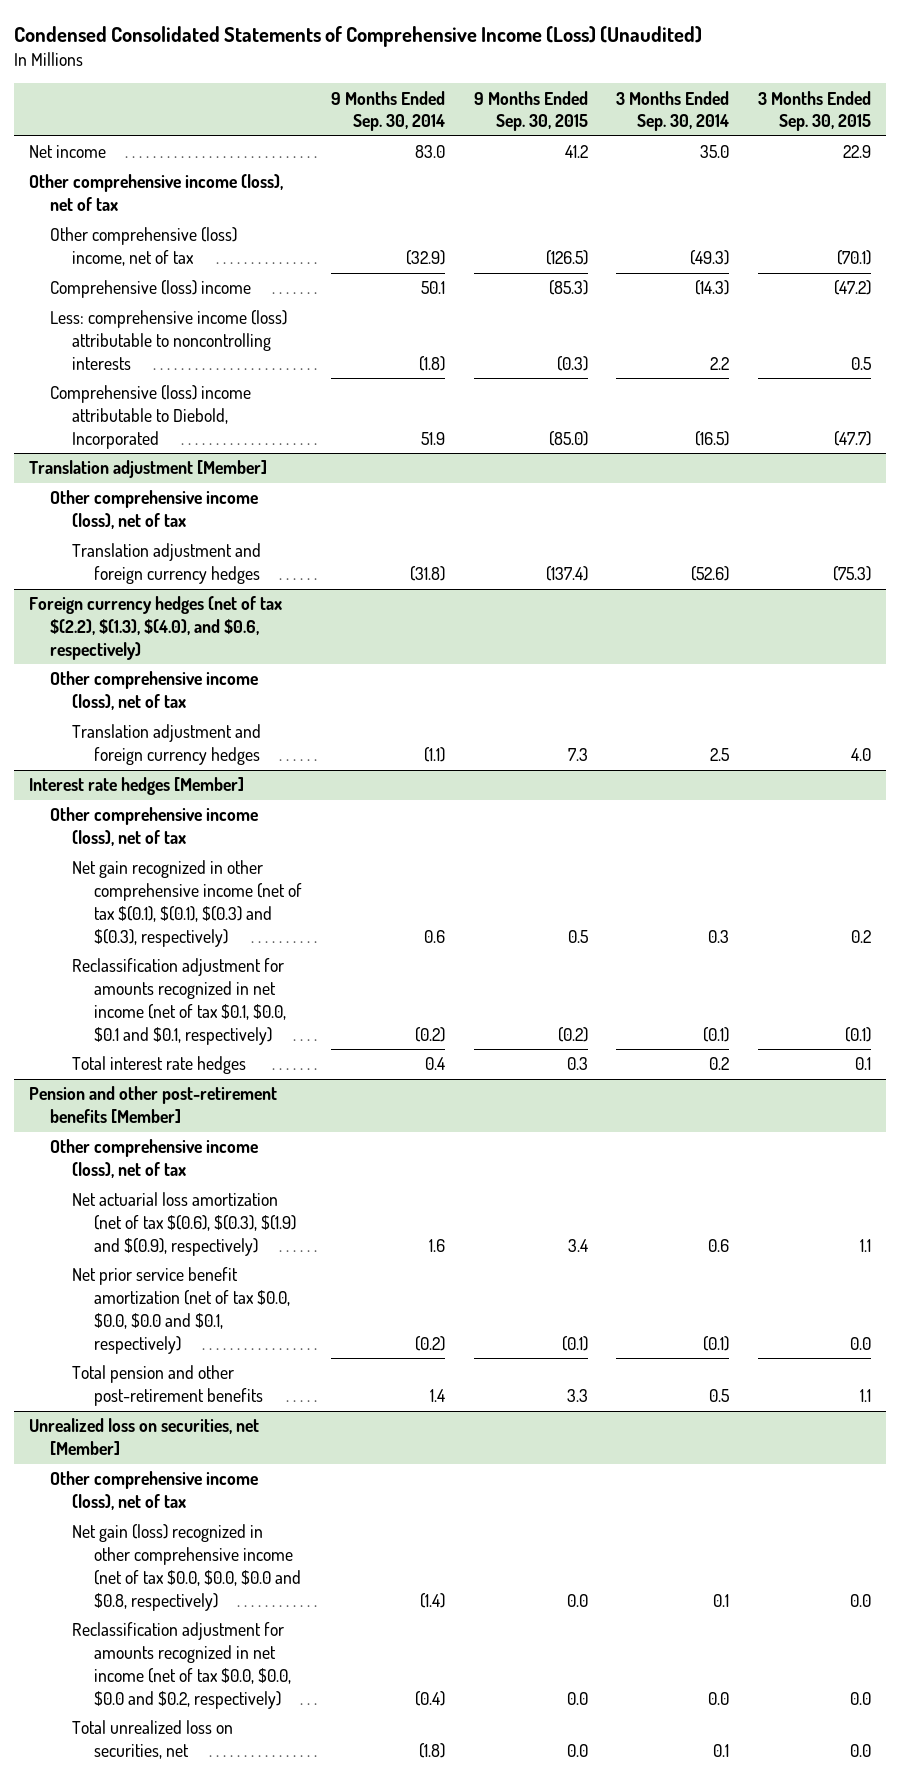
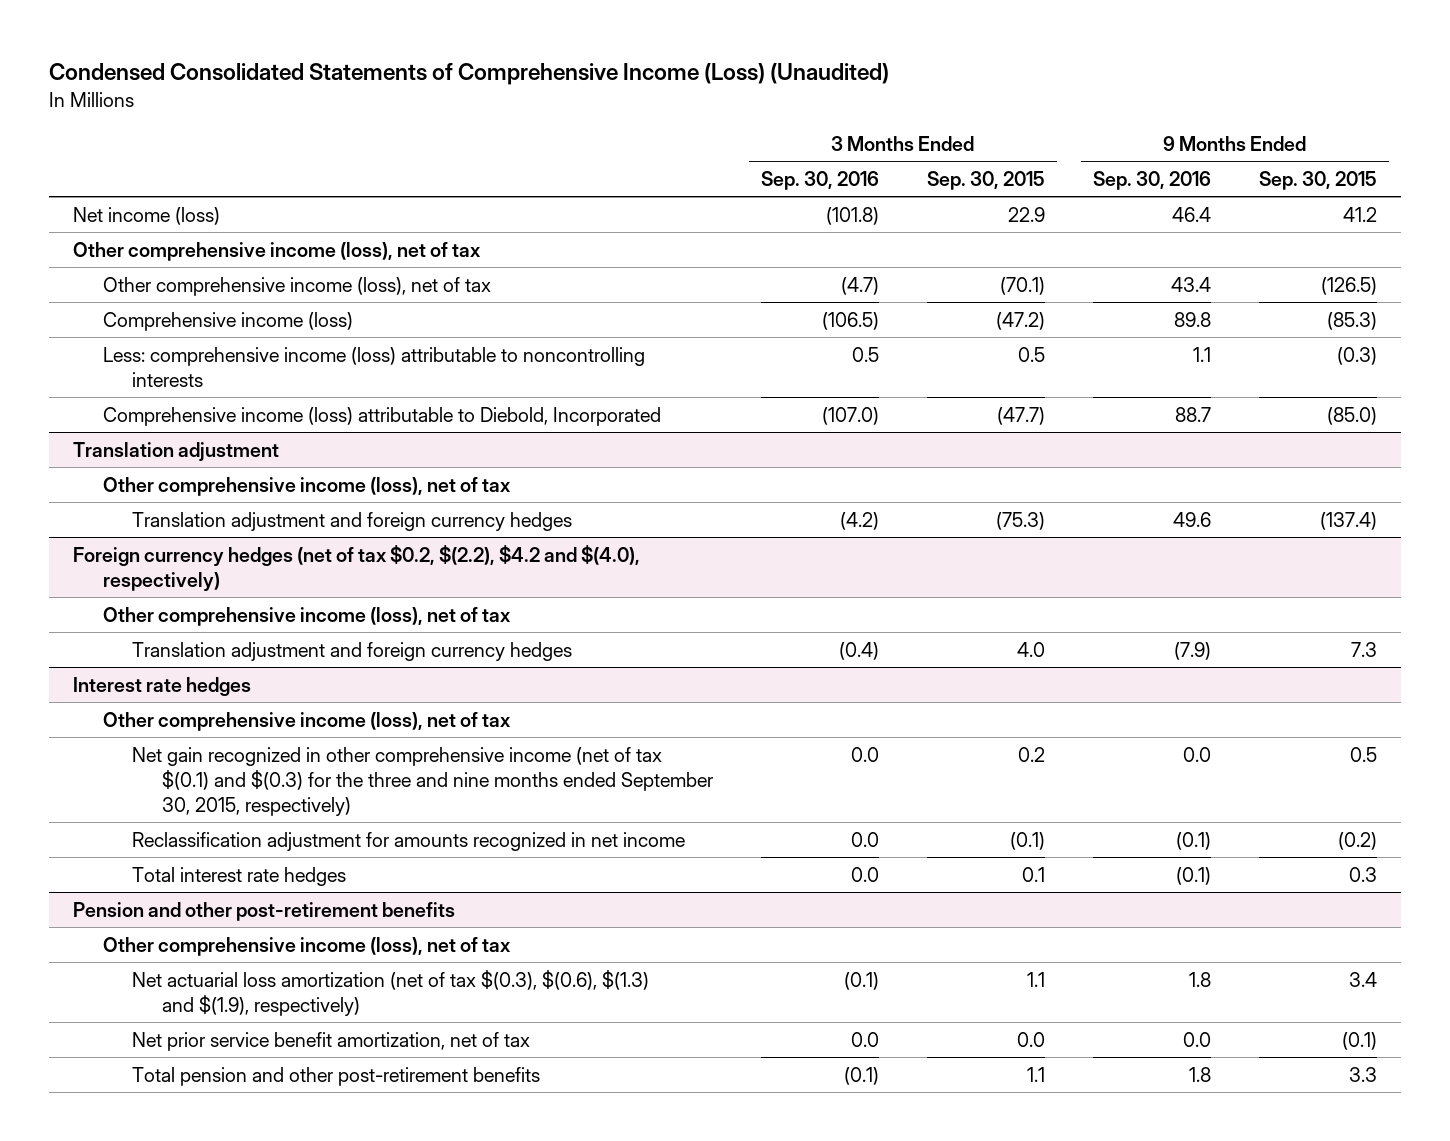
- | 9 Months Ended Sep. 30, 2014 | 9 Months Ended Sep. 30, 2015 | 3 Months Ended Sep. 30, 2014 | 3 Months Ended Sep. 30, 2015
+ | 3 Months Ended Sep. 30, 2016 | 3 Months Ended Sep. 30, 2015 | 9 Months Ended Sep. 30, 2016 | 9 Months Ended Sep. 30, 2015
- Net income | 83.0 | 41.2 | 35.0 | 22.9
+ Net income (loss) | (101.8) | 22.9 | 46.4 | 41.2
- Other comprehensive (loss) income, net of tax | (32.9) | (126.5) | (49.3) | (70.1)
- Comprehensive (loss) income | 50.1 | (85.3) | (14.3) | (47.2)
+ Other comprehensive income (loss), net of tax | (4.7) | (70.1) | 43.4 | (126.5)
+ Comprehensive income (loss) | (106.5) | (47.2) | 89.8 | (85.3)
- Comprehensive (loss) income attributable to Diebold, Incorporated | 51.9 | (85.0) | (16.5) | (47.7)
- Translation adjustment [Member]
+ Comprehensive income (loss) attributable to Diebold, Incorporated | (107.0) | (47.7) | 88.7 | (85.0)
+ Translation adjustment
- Foreign currency hedges (net of tax $(2.2), $(1.3), $(4.0), and $0.6, respectively)
+ Foreign currency hedges (net of tax $0.2, $(2.2), $4.2 and $(4.0), respectively)
- Interest rate hedges [Member]
+ Interest rate hedges
- Net gain recognized in other comprehensive income (net of tax $(0.1), $(0.1), $(0.3) and $(0.3), respectively) | 0.6 | 0.5 | 0.3 | 0.2
- Reclassification adjustment for amounts recognized in net income (net of tax $0.1, $0.0, $0.1 and $0.1, respectively) | (0.2) | (0.2) | (0.1) | (0.1)
+ Net gain recognized in other comprehensive income (net of tax $(0.1) and $(0.3) for the three and nine months ended September 30, 2015, respectively) | 0.0 | 0.2 | 0.0 | 0.5
+ Reclassification adjustment for amounts recognized in net income | 0.0 | (0.1) | (0.1) | (0.2)
- Pension and other post-retirement benefits [Member]
+ Pension and other post-retirement benefits
- Net actuarial loss amortization (net of tax $(0.6), $(0.3), $(1.9) and $(0.9), respectively) | 1.6 | 3.4 | 0.6 | 1.1
- Net prior service benefit amortization (net of tax $0.0, $0.0, $0.0 and $0.1, respectively) | (0.2) | (0.1) | (0.1) | 0.0
+ Net actuarial loss amortization (net of tax $(0.3), $(0.6), $(1.3) and $(1.9), respectively) | (0.1) | 1.1 | 1.8 | 3.4
+ Net prior service benefit amortization, net of tax | 0.0 | 0.0 | 0.0 | (0.1)
- Unrealized loss on securities, net [Member]
- Other comprehensive income (loss), net of tax
- Net gain (loss) recognized in other comprehensive income (net of tax $0.0, $0.0, $0.0 and $0.8, respectively) | (1.4) | 0.0 | 0.1 | 0.0
- Reclassification adjustment for amounts recognized in net income (net of tax $0.0, $0.0, $0.0 and $0.2, respectively) | (0.4) | 0.0 | 0.0 | 0.0
- Total unrealized loss on securities, net | (1.8) | 0.0 | 0.1 | 0.0

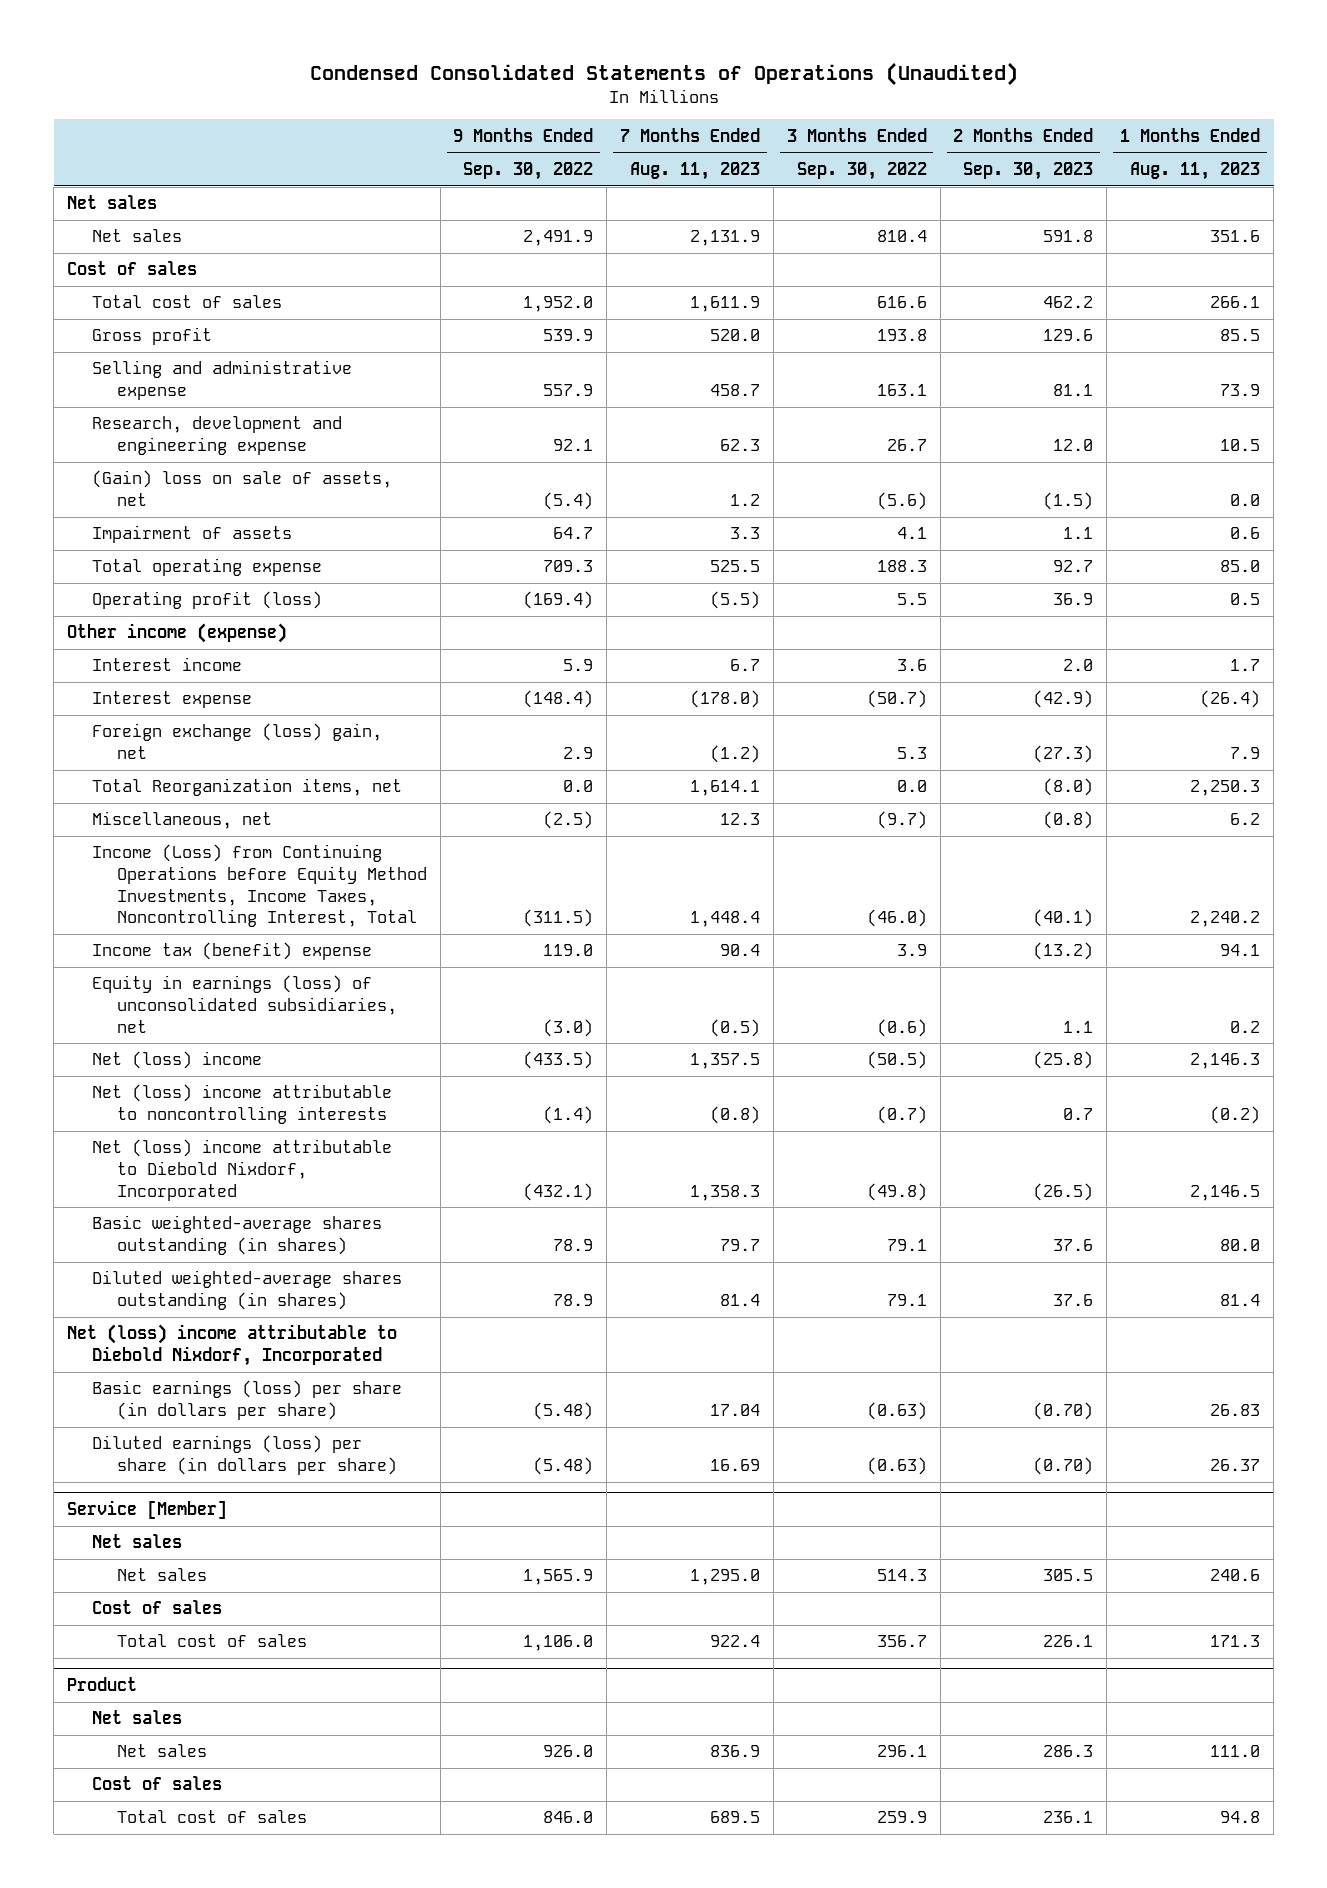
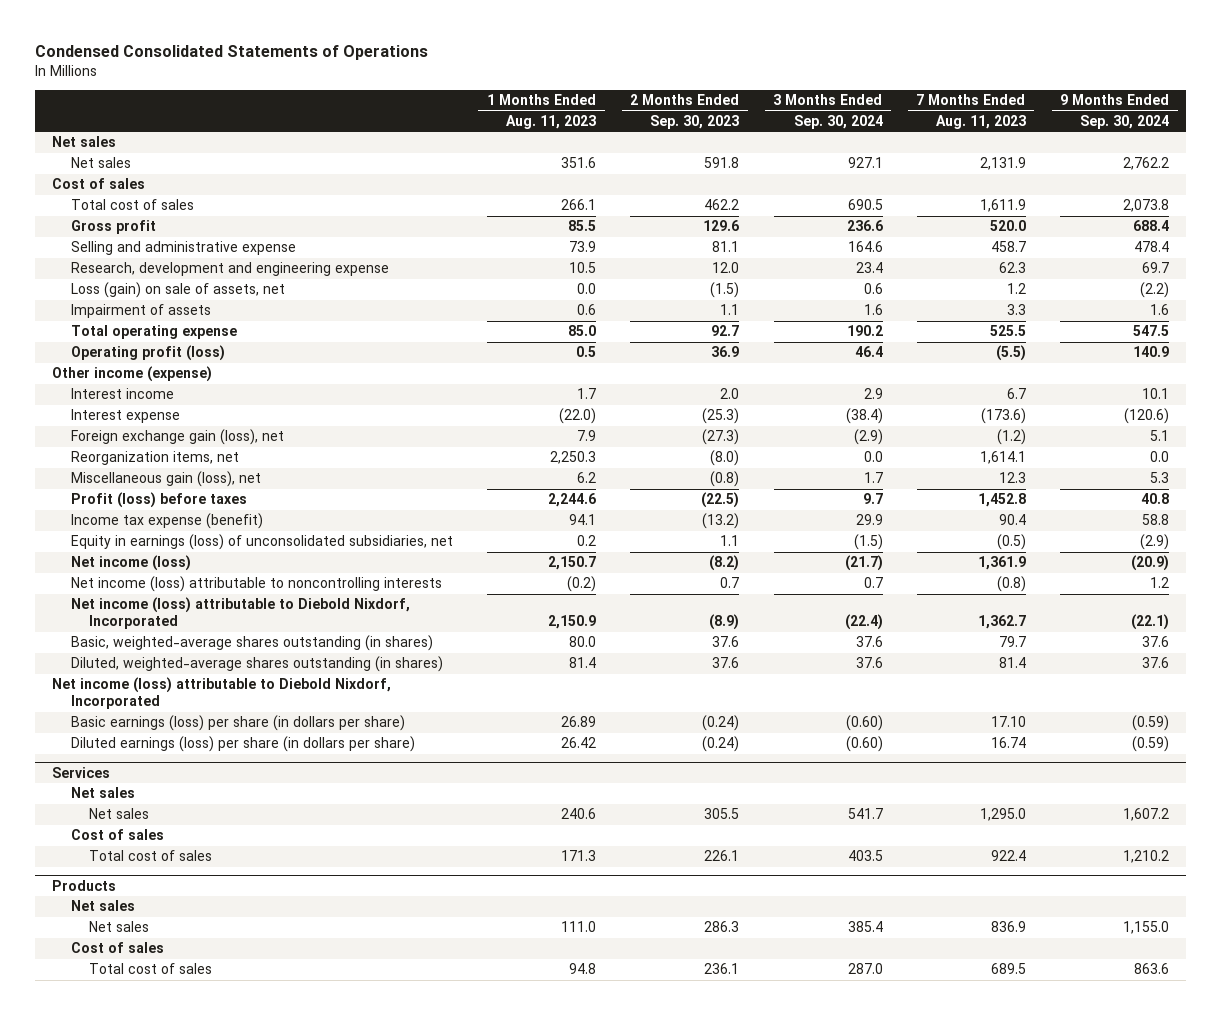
- Condensed Consolidated Statements of Operations (Unaudited)
+ Condensed Consolidated Statements of Operations
- | 9 Months Ended Sep. 30, 2022 | 7 Months Ended Aug. 11, 2023 | 3 Months Ended Sep. 30, 2022 | 2 Months Ended Sep. 30, 2023 | 1 Months Ended Aug. 11, 2023
+ | 1 Months Ended Aug. 11, 2023 | 2 Months Ended Sep. 30, 2023 | 3 Months Ended Sep. 30, 2024 | 7 Months Ended Aug. 11, 2023 | 9 Months Ended Sep. 30, 2024
- (Gain) loss on sale of assets, net | (5.4) | 1.2 | (5.6) | (1.5) | 0.0
+ Loss (gain) on sale of assets, net | 0.0 | (1.5) | 0.6 | 1.2 | (2.2)
- Interest expense | (148.4) | (178.0) | (50.7) | (42.9) | (26.4)
- Foreign exchange (loss) gain, net | 2.9 | (1.2) | 5.3 | (27.3) | 7.9
- Total Reorganization items, net | 0.0 | 1,614.1 | 0.0 | (8.0) | 2,250.3
- Miscellaneous, net | (2.5) | 12.3 | (9.7) | (0.8) | 6.2
- Income (Loss) from Continuing Operations before Equity Method Investments, Income Taxes, Noncontrolling Interest, Total | (311.5) | 1,448.4 | (46.0) | (40.1) | 2,240.2
- Income tax (benefit) expense | 119.0 | 90.4 | 3.9 | (13.2) | 94.1
+ Interest expense | (22.0) | (25.3) | (38.4) | (173.6) | (120.6)
+ Foreign exchange gain (loss), net | 7.9 | (27.3) | (2.9) | (1.2) | 5.1
+ Reorganization items, net | 2,250.3 | (8.0) | 0.0 | 1,614.1 | 0.0
+ Miscellaneous gain (loss), net | 6.2 | (0.8) | 1.7 | 12.3 | 5.3
+ Profit (loss) before taxes | 2,244.6 | (22.5) | 9.7 | 1,452.8 | 40.8
+ Income tax expense (benefit) | 94.1 | (13.2) | 29.9 | 90.4 | 58.8
- Net (loss) income | (433.5) | 1,357.5 | (50.5) | (25.8) | 2,146.3
- Net (loss) income attributable to noncontrolling interests | (1.4) | (0.8) | (0.7) | 0.7 | (0.2)
- Net (loss) income attributable to Diebold Nixdorf, Incorporated | (432.1) | 1,358.3 | (49.8) | (26.5) | 2,146.5
- Basic weighted-average shares outstanding (in shares) | 78.9 | 79.7 | 79.1 | 37.6 | 80.0
- Diluted weighted-average shares outstanding (in shares) | 78.9 | 81.4 | 79.1 | 37.6 | 81.4
- Net (loss) income attributable to Diebold Nixdorf, Incorporated
- Basic earnings (loss) per share (in dollars per share) | (5.48) | 17.04 | (0.63) | (0.70) | 26.83
- Diluted earnings (loss) per share (in dollars per share) | (5.48) | 16.69 | (0.63) | (0.70) | 26.37
- Service [Member]
+ Net income (loss) | 2,150.7 | (8.2) | (21.7) | 1,361.9 | (20.9)
+ Net income (loss) attributable to noncontrolling interests | (0.2) | 0.7 | 0.7 | (0.8) | 1.2
+ Net income (loss) attributable to Diebold Nixdorf, Incorporated | 2,150.9 | (8.9) | (22.4) | 1,362.7 | (22.1)
+ Basic, weighted-average shares outstanding (in shares) | 80.0 | 37.6 | 37.6 | 79.7 | 37.6
+ Diluted, weighted-average shares outstanding (in shares) | 81.4 | 37.6 | 37.6 | 81.4 | 37.6
+ Net income (loss) attributable to Diebold Nixdorf, Incorporated
+ Basic earnings (loss) per share (in dollars per share) | 26.89 | (0.24) | (0.60) | 17.10 | (0.59)
+ Diluted earnings (loss) per share (in dollars per share) | 26.42 | (0.24) | (0.60) | 16.74 | (0.59)
+ Services
- Product
+ Products

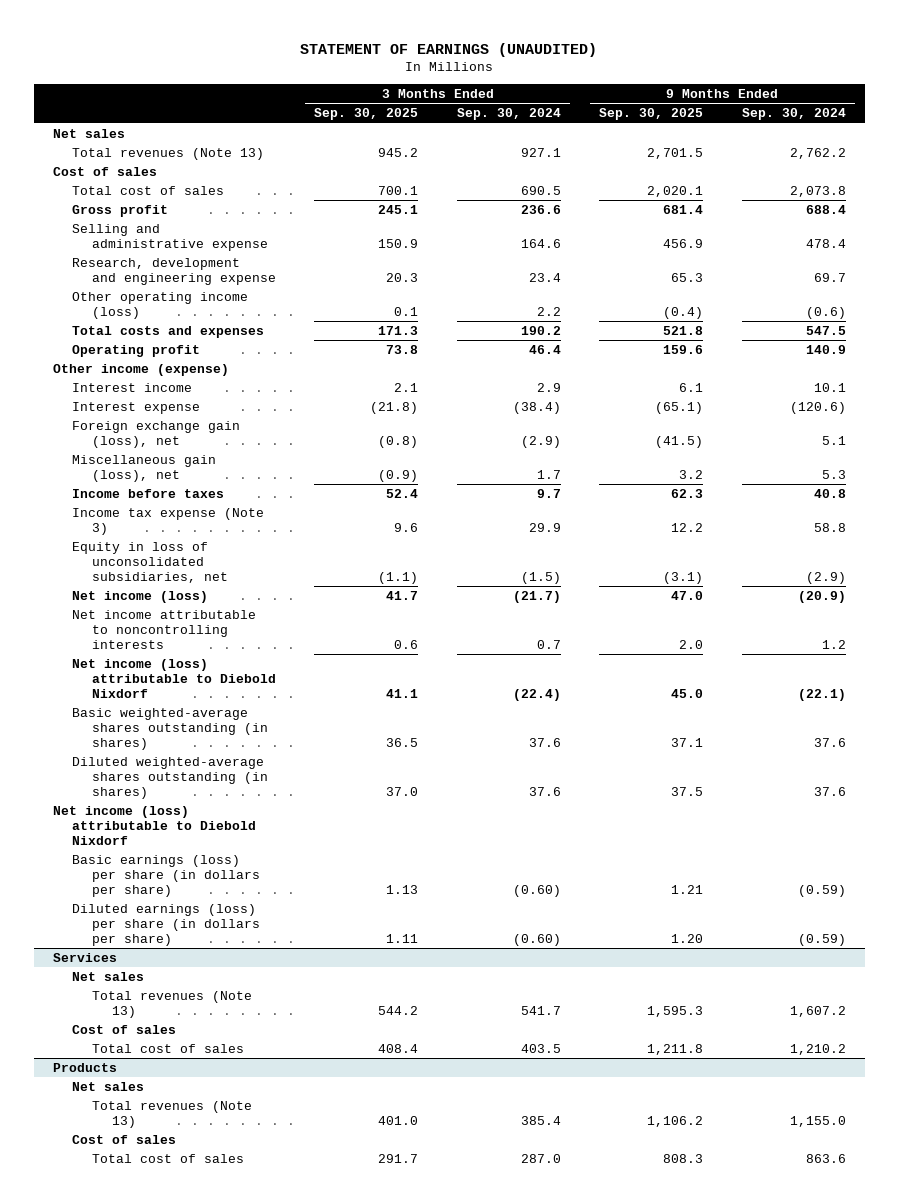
- Condensed Consolidated Statements of Operations
+ STATEMENT OF EARNINGS (UNAUDITED)
- | 1 Months Ended Aug. 11, 2023 | 2 Months Ended Sep. 30, 2023 | 3 Months Ended Sep. 30, 2024 | 7 Months Ended Aug. 11, 2023 | 9 Months Ended Sep. 30, 2024
+ | 3 Months Ended Sep. 30, 2025 | 3 Months Ended Sep. 30, 2024 | 9 Months Ended Sep. 30, 2025 | 9 Months Ended Sep. 30, 2024
- Net sales | 351.6 | 591.8 | 927.1 | 2,131.9 | 2,762.2
+ Total revenues (Note 13) | 945.2 | 927.1 | 2,701.5 | 2,762.2
- Loss (gain) on sale of assets, net | 0.0 | (1.5) | 0.6 | 1.2 | (2.2)
- Impairment of assets | 0.6 | 1.1 | 1.6 | 3.3 | 1.6
- Total operating expense | 85.0 | 92.7 | 190.2 | 525.5 | 547.5
- Operating profit (loss) | 0.5 | 36.9 | 46.4 | (5.5) | 140.9
+ Other operating income (loss) | 0.1 | 2.2 | (0.4) | (0.6)
+ Total costs and expenses | 171.3 | 190.2 | 521.8 | 547.5
+ Operating profit | 73.8 | 46.4 | 159.6 | 140.9
- Reorganization items, net | 2,250.3 | (8.0) | 0.0 | 1,614.1 | 0.0
- Profit (loss) before taxes | 2,244.6 | (22.5) | 9.7 | 1,452.8 | 40.8
- Income tax expense (benefit) | 94.1 | (13.2) | 29.9 | 90.4 | 58.8
- Equity in earnings (loss) of unconsolidated subsidiaries, net | 0.2 | 1.1 | (1.5) | (0.5) | (2.9)
+ Income before taxes | 52.4 | 9.7 | 62.3 | 40.8
+ Income tax expense (Note 3) | 9.6 | 29.9 | 12.2 | 58.8
+ Equity in loss of unconsolidated subsidiaries, net | (1.1) | (1.5) | (3.1) | (2.9)
- Net income (loss) attributable to noncontrolling interests | (0.2) | 0.7 | 0.7 | (0.8) | 1.2
- Net income (loss) attributable to Diebold Nixdorf, Incorporated | 2,150.9 | (8.9) | (22.4) | 1,362.7 | (22.1)
- Basic, weighted-average shares outstanding (in shares) | 80.0 | 37.6 | 37.6 | 79.7 | 37.6
- Diluted, weighted-average shares outstanding (in shares) | 81.4 | 37.6 | 37.6 | 81.4 | 37.6
- Net income (loss) attributable to Diebold Nixdorf, Incorporated
+ Net income attributable to noncontrolling interests | 0.6 | 0.7 | 2.0 | 1.2
+ Net income (loss) attributable to Diebold Nixdorf | 41.1 | (22.4) | 45.0 | (22.1)
+ Basic weighted-average shares outstanding (in shares) | 36.5 | 37.6 | 37.1 | 37.6
+ Diluted weighted-average shares outstanding (in shares) | 37.0 | 37.6 | 37.5 | 37.6
+ Net income (loss) attributable to Diebold Nixdorf
@ Services
- Net sales | 240.6 | 305.5 | 541.7 | 1,295.0 | 1,607.2
+ Total revenues (Note 13) | 544.2 | 541.7 | 1,595.3 | 1,607.2
@ Products
- Net sales | 111.0 | 286.3 | 385.4 | 836.9 | 1,155.0
+ Total revenues (Note 13) | 401.0 | 385.4 | 1,106.2 | 1,155.0

